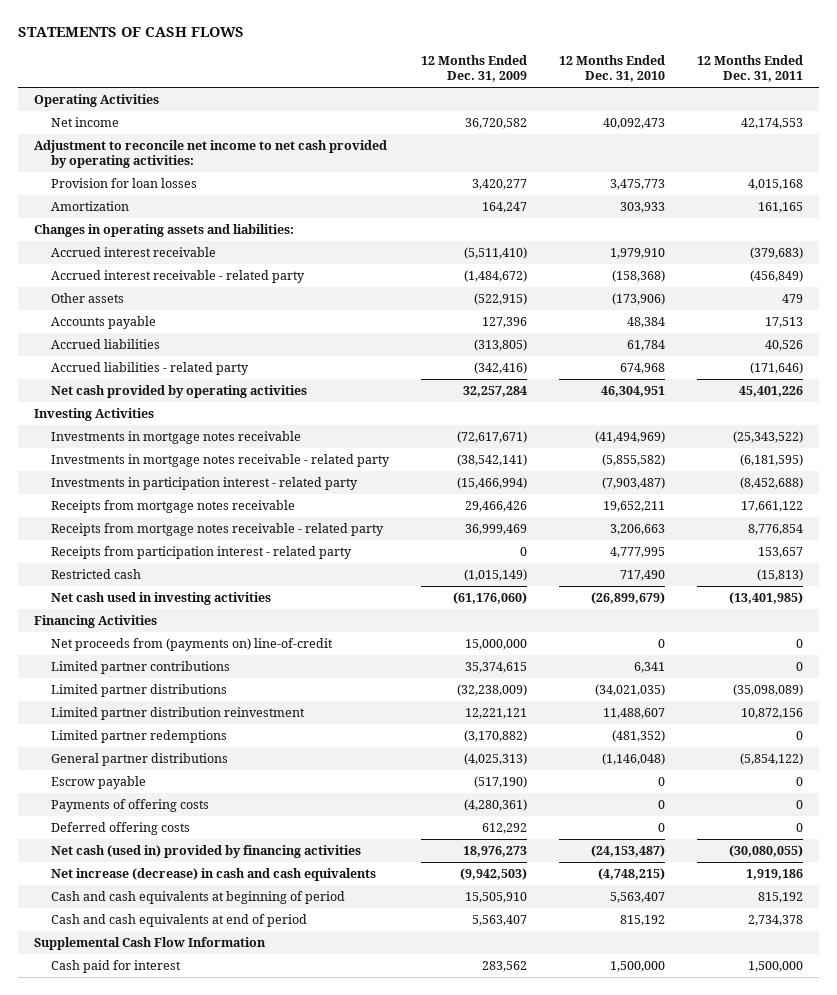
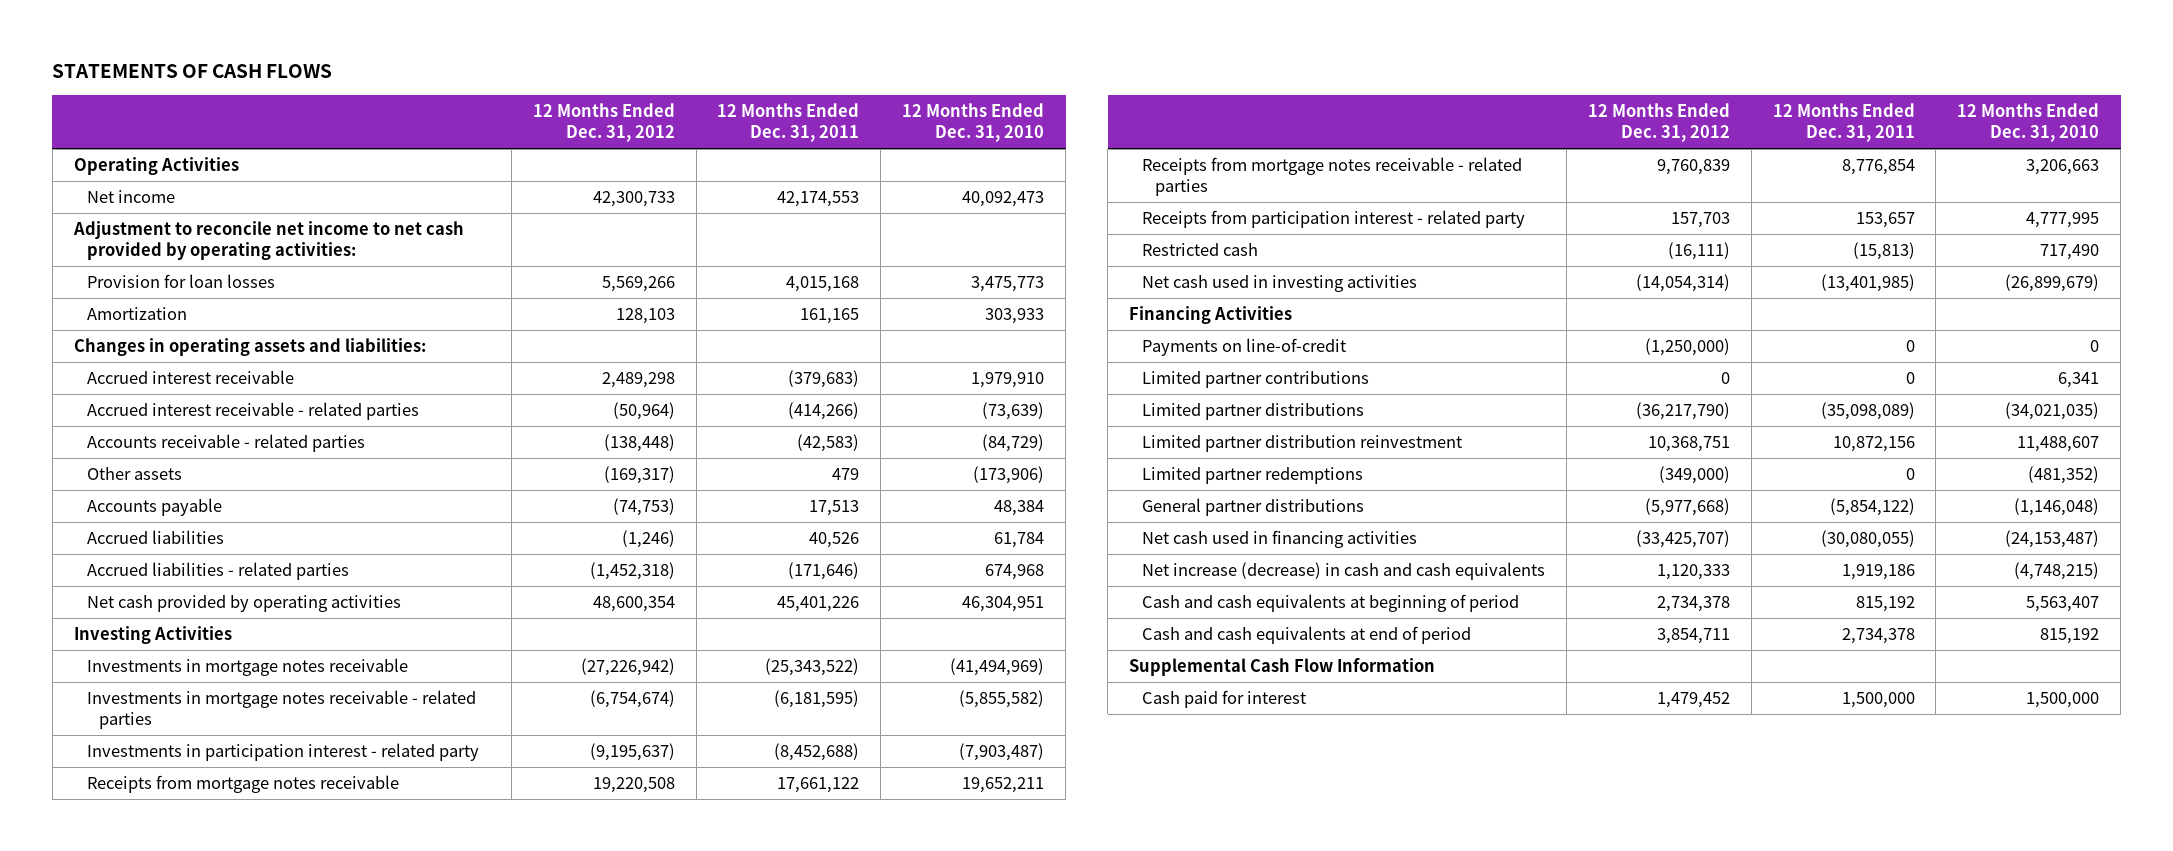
- | 12 Months Ended Dec. 31, 2009 | 12 Months Ended Dec. 31, 2010 | 12 Months Ended Dec. 31, 2011
+ | 12 Months Ended Dec. 31, 2012 | 12 Months Ended Dec. 31, 2011 | 12 Months Ended Dec. 31, 2010
- Accrued interest receivable - related party | (1,484,672) | (158,368) | (456,849)
+ Accrued interest receivable - related parties | (50,964) | (414,266) | (73,639)
+ Accounts receivable - related parties | (138,448) | (42,583) | (84,729)
- Accrued liabilities - related party | (342,416) | 674,968 | (171,646)
+ Accrued liabilities - related parties | (1,452,318) | (171,646) | 674,968
- Investments in mortgage notes receivable - related party | (38,542,141) | (5,855,582) | (6,181,595)
+ Investments in mortgage notes receivable - related parties | (6,754,674) | (6,181,595) | (5,855,582)
- Receipts from mortgage notes receivable - related party | 36,999,469 | 3,206,663 | 8,776,854
+ Receipts from mortgage notes receivable - related parties | 9,760,839 | 8,776,854 | 3,206,663
- Net proceeds from (payments on) line-of-credit | 15,000,000 | 0 | 0
+ Payments on line-of-credit | (1,250,000) | 0 | 0
- Escrow payable | (517,190) | 0 | 0
- Payments of offering costs | (4,280,361) | 0 | 0
- Deferred offering costs | 612,292 | 0 | 0
- Net cash (used in) provided by financing activities | 18,976,273 | (24,153,487) | (30,080,055)
+ Net cash used in financing activities | (33,425,707) | (30,080,055) | (24,153,487)

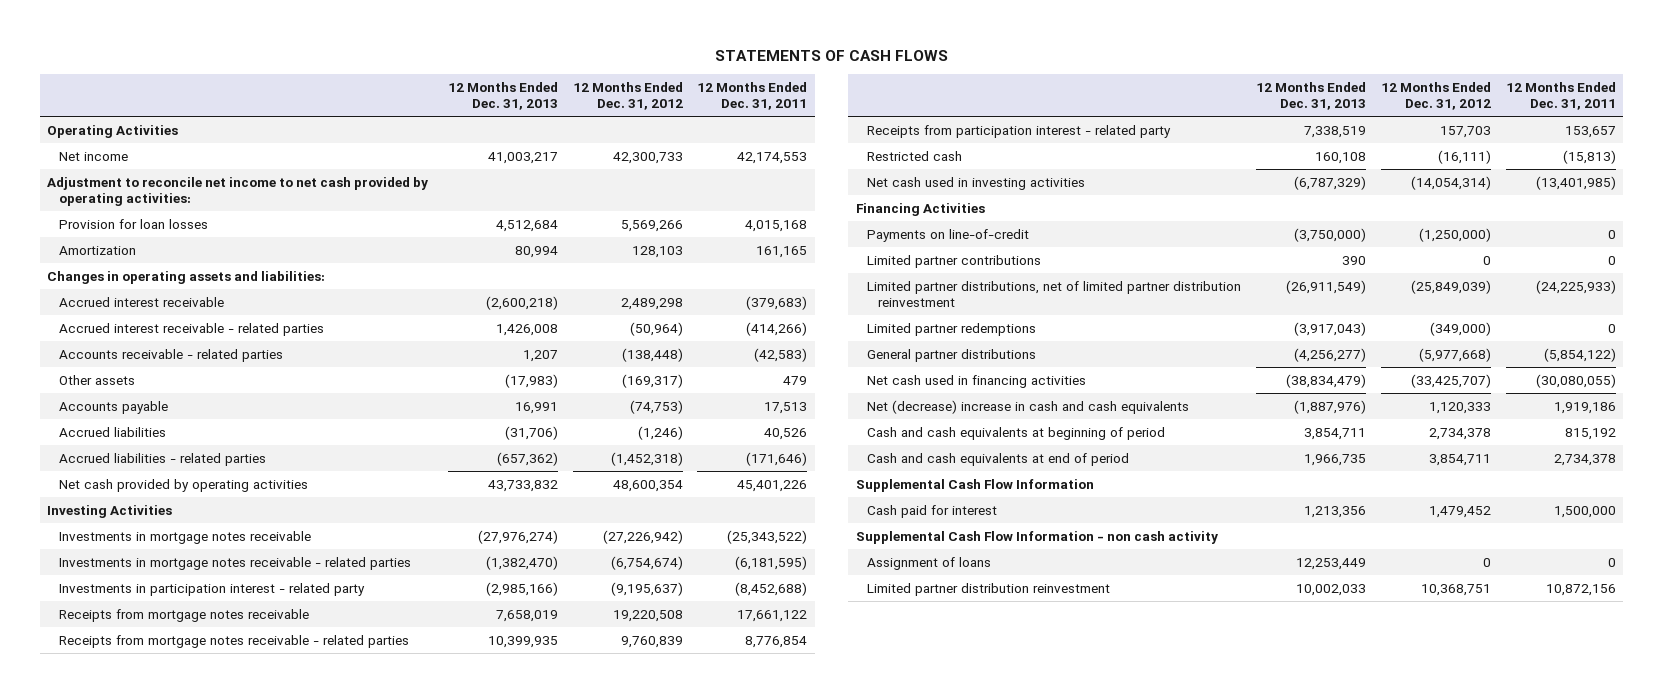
- | 12 Months Ended Dec. 31, 2012 | 12 Months Ended Dec. 31, 2011 | 12 Months Ended Dec. 31, 2010
+ | 12 Months Ended Dec. 31, 2013 | 12 Months Ended Dec. 31, 2012 | 12 Months Ended Dec. 31, 2011
- Limited partner distributions | (36,217,790) | (35,098,089) | (34,021,035)
+ Limited partner distributions, net of limited partner distribution reinvestment | (26,911,549) | (25,849,039) | (24,225,933)
- Net increase (decrease) in cash and cash equivalents | 1,120,333 | 1,919,186 | (4,748,215)
+ Net (decrease) increase in cash and cash equivalents | (1,887,976) | 1,120,333 | 1,919,186
+ Supplemental Cash Flow Information - non cash activity
+ Assignment of loans | 12,253,449 | 0 | 0
moved down: Limited partner distribution reinvestment | 10,002,033 | 10,368,751 | 10,872,156

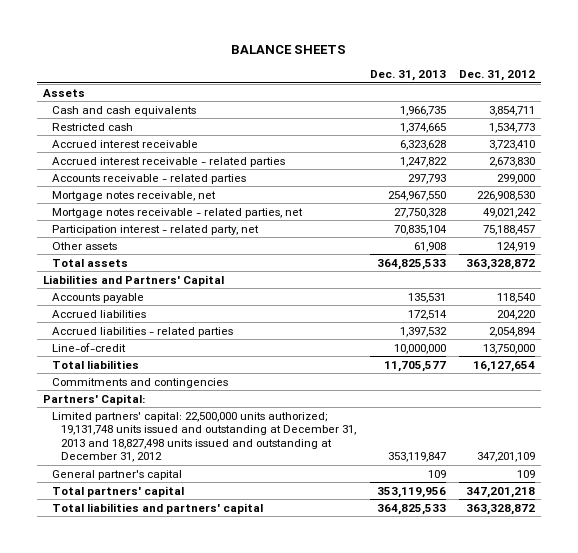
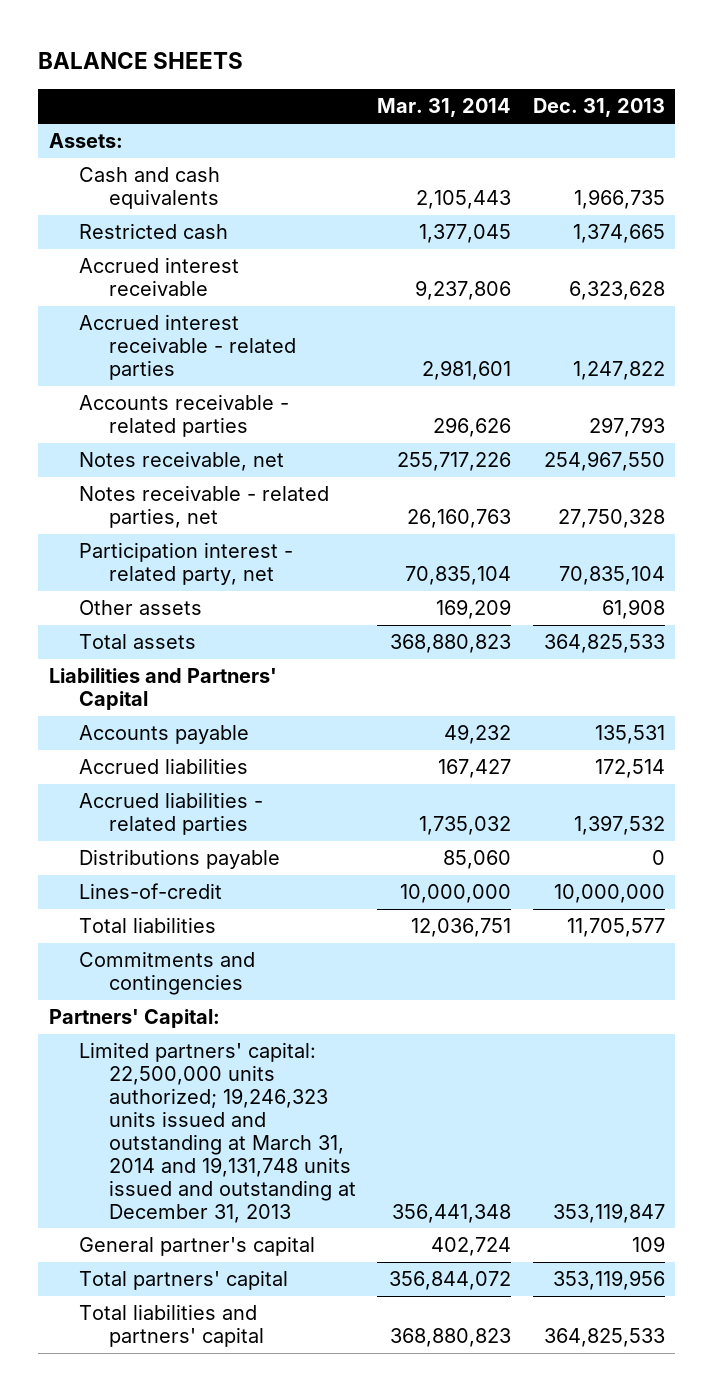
- | Dec. 31, 2013 | Dec. 31, 2012
+ | Mar. 31, 2014 | Dec. 31, 2013
- Assets
+ Assets:
- Mortgage notes receivable, net | 254,967,550 | 226,908,530
- Mortgage notes receivable - related parties, net | 27,750,328 | 49,021,242
+ Notes receivable, net | 255,717,226 | 254,967,550
+ Notes receivable - related parties, net | 26,160,763 | 27,750,328
- Line-of-credit | 10,000,000 | 13,750,000
+ Distributions payable | 85,060 | 0
+ Lines-of-credit | 10,000,000 | 10,000,000
- Limited partners' capital: 22,500,000 units authorized; 19,131,748 units issued and outstanding at December 31, 2013 and 18,827,498 units issued and outstanding at December 31, 2012 | 353,119,847 | 347,201,109
+ Limited partners' capital: 22,500,000 units authorized; 19,246,323 units issued and outstanding at March 31, 2014 and 19,131,748 units issued and outstanding at December 31, 2013 | 356,441,348 | 353,119,847

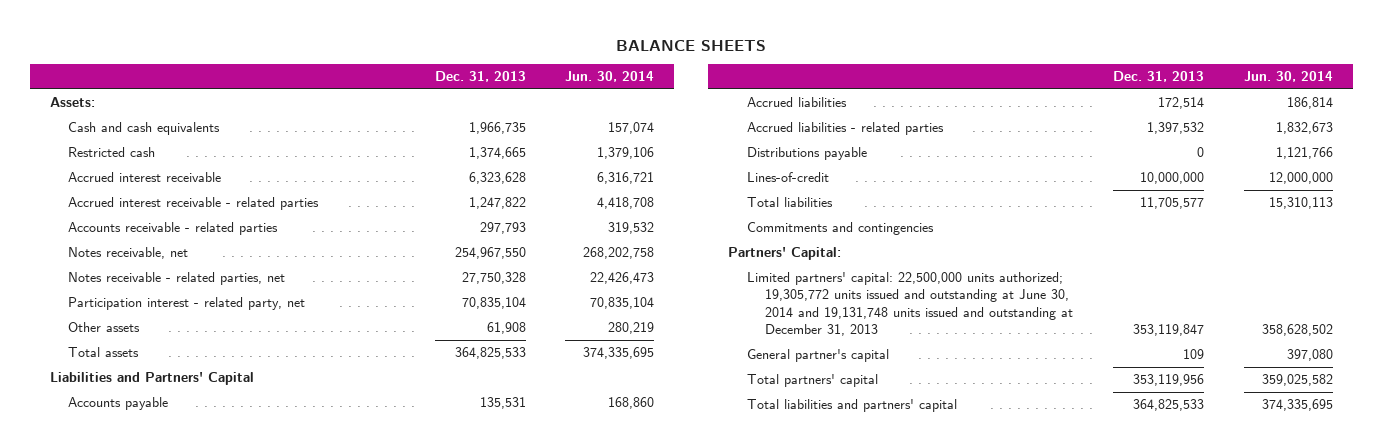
- | Mar. 31, 2014 | Dec. 31, 2013
+ | Dec. 31, 2013 | Jun. 30, 2014
- Limited partners' capital: 22,500,000 units authorized; 19,246,323 units issued and outstanding at March 31, 2014 and 19,131,748 units issued and outstanding at December 31, 2013 | 356,441,348 | 353,119,847
+ Limited partners' capital: 22,500,000 units authorized; 19,305,772 units issued and outstanding at June 30, 2014 and 19,131,748 units issued and outstanding at December 31, 2013 | 353,119,847 | 358,628,502

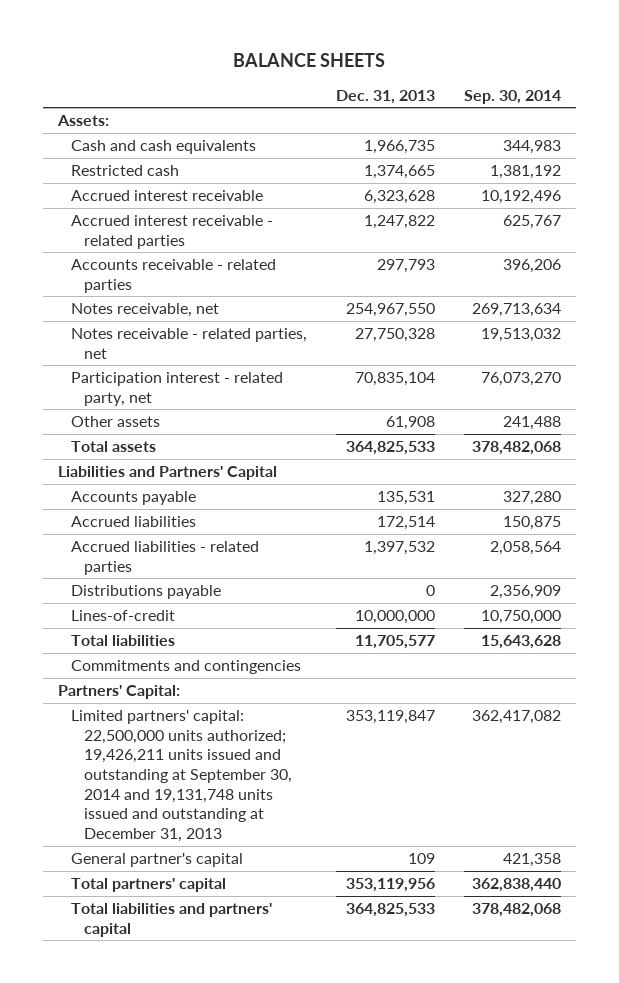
- | Dec. 31, 2013 | Jun. 30, 2014
+ | Dec. 31, 2013 | Sep. 30, 2014
- Limited partners' capital: 22,500,000 units authorized; 19,305,772 units issued and outstanding at June 30, 2014 and 19,131,748 units issued and outstanding at December 31, 2013 | 353,119,847 | 358,628,502
+ Limited partners' capital: 22,500,000 units authorized; 19,426,211 units issued and outstanding at September 30, 2014 and 19,131,748 units issued and outstanding at December 31, 2013 | 353,119,847 | 362,417,082

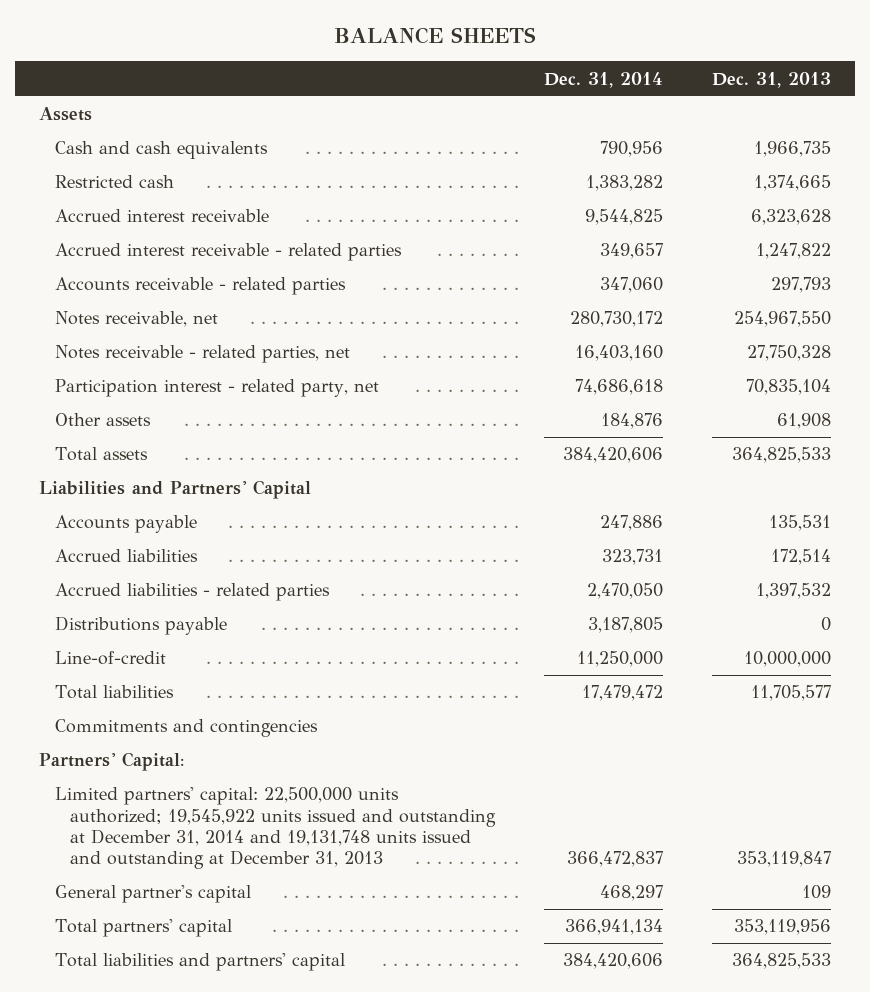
- | Dec. 31, 2013 | Sep. 30, 2014
+ | Dec. 31, 2014 | Dec. 31, 2013
- Assets:
+ Assets
- Lines-of-credit | 10,000,000 | 10,750,000
+ Line-of-credit | 11,250,000 | 10,000,000
- Limited partners' capital: 22,500,000 units authorized; 19,426,211 units issued and outstanding at September 30, 2014 and 19,131,748 units issued and outstanding at December 31, 2013 | 353,119,847 | 362,417,082
+ Limited partners' capital: 22,500,000 units authorized; 19,545,922 units issued and outstanding at December 31, 2014 and 19,131,748 units issued and outstanding at December 31, 2013 | 366,472,837 | 353,119,847

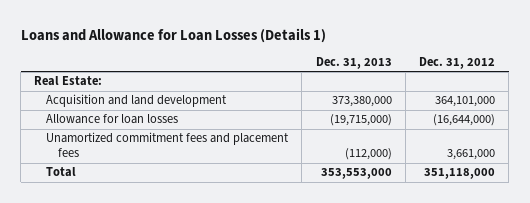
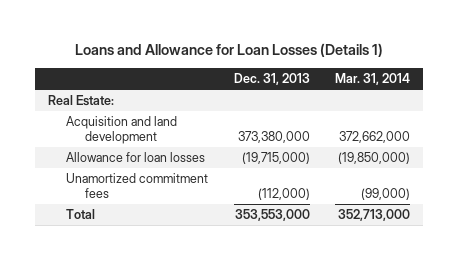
- | Dec. 31, 2013 | Dec. 31, 2012
+ | Dec. 31, 2013 | Mar. 31, 2014
- Unamortized commitment fees and placement fees | (112,000) | 3,661,000
+ Unamortized commitment fees | (112,000) | (99,000)

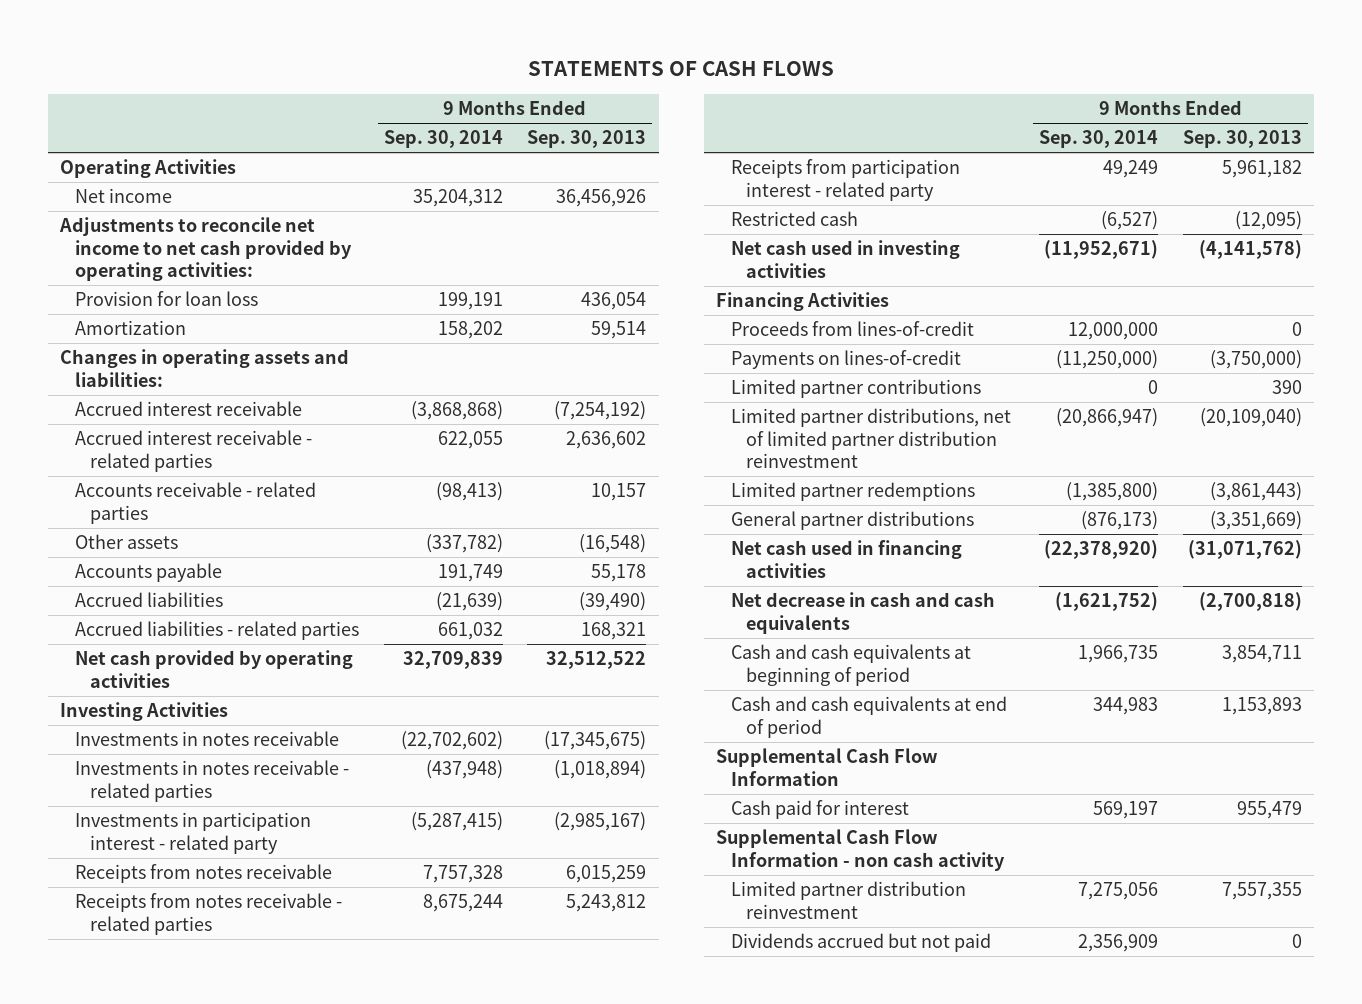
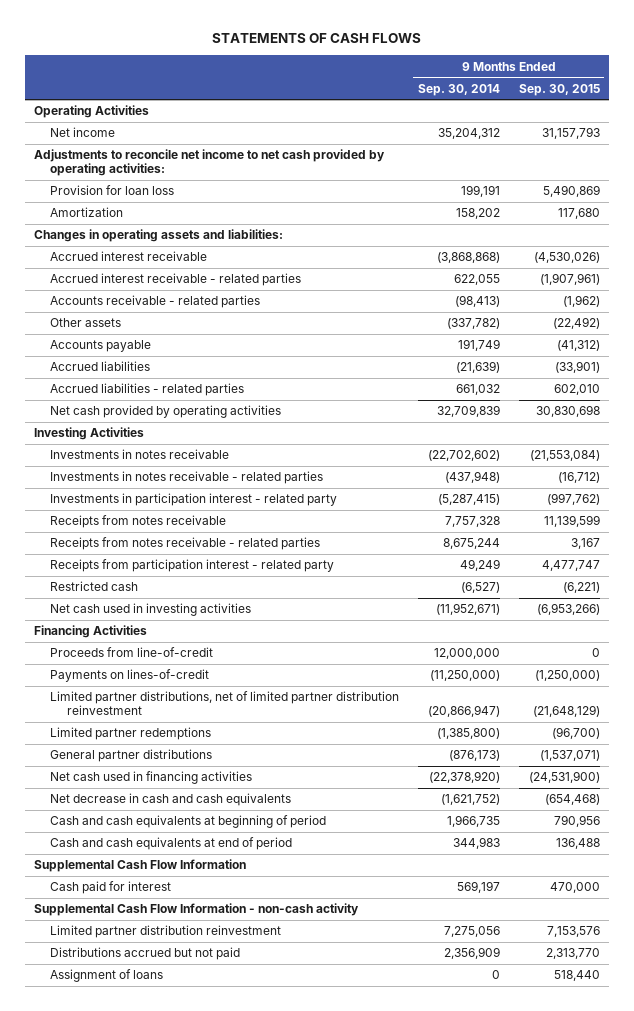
- | 9 Months Ended Sep. 30, 2014 | 9 Months Ended Sep. 30, 2013
+ | 9 Months Ended Sep. 30, 2014 | 9 Months Ended Sep. 30, 2015
- Proceeds from lines-of-credit | 12,000,000 | 0
+ Proceeds from line-of-credit | 12,000,000 | 0
- Limited partner contributions | 0 | 390
- Supplemental Cash Flow Information - non cash activity
+ Supplemental Cash Flow Information - non-cash activity
- Dividends accrued but not paid | 2,356,909 | 0
+ Distributions accrued but not paid | 2,356,909 | 2,313,770
+ Assignment of loans | 0 | 518,440

